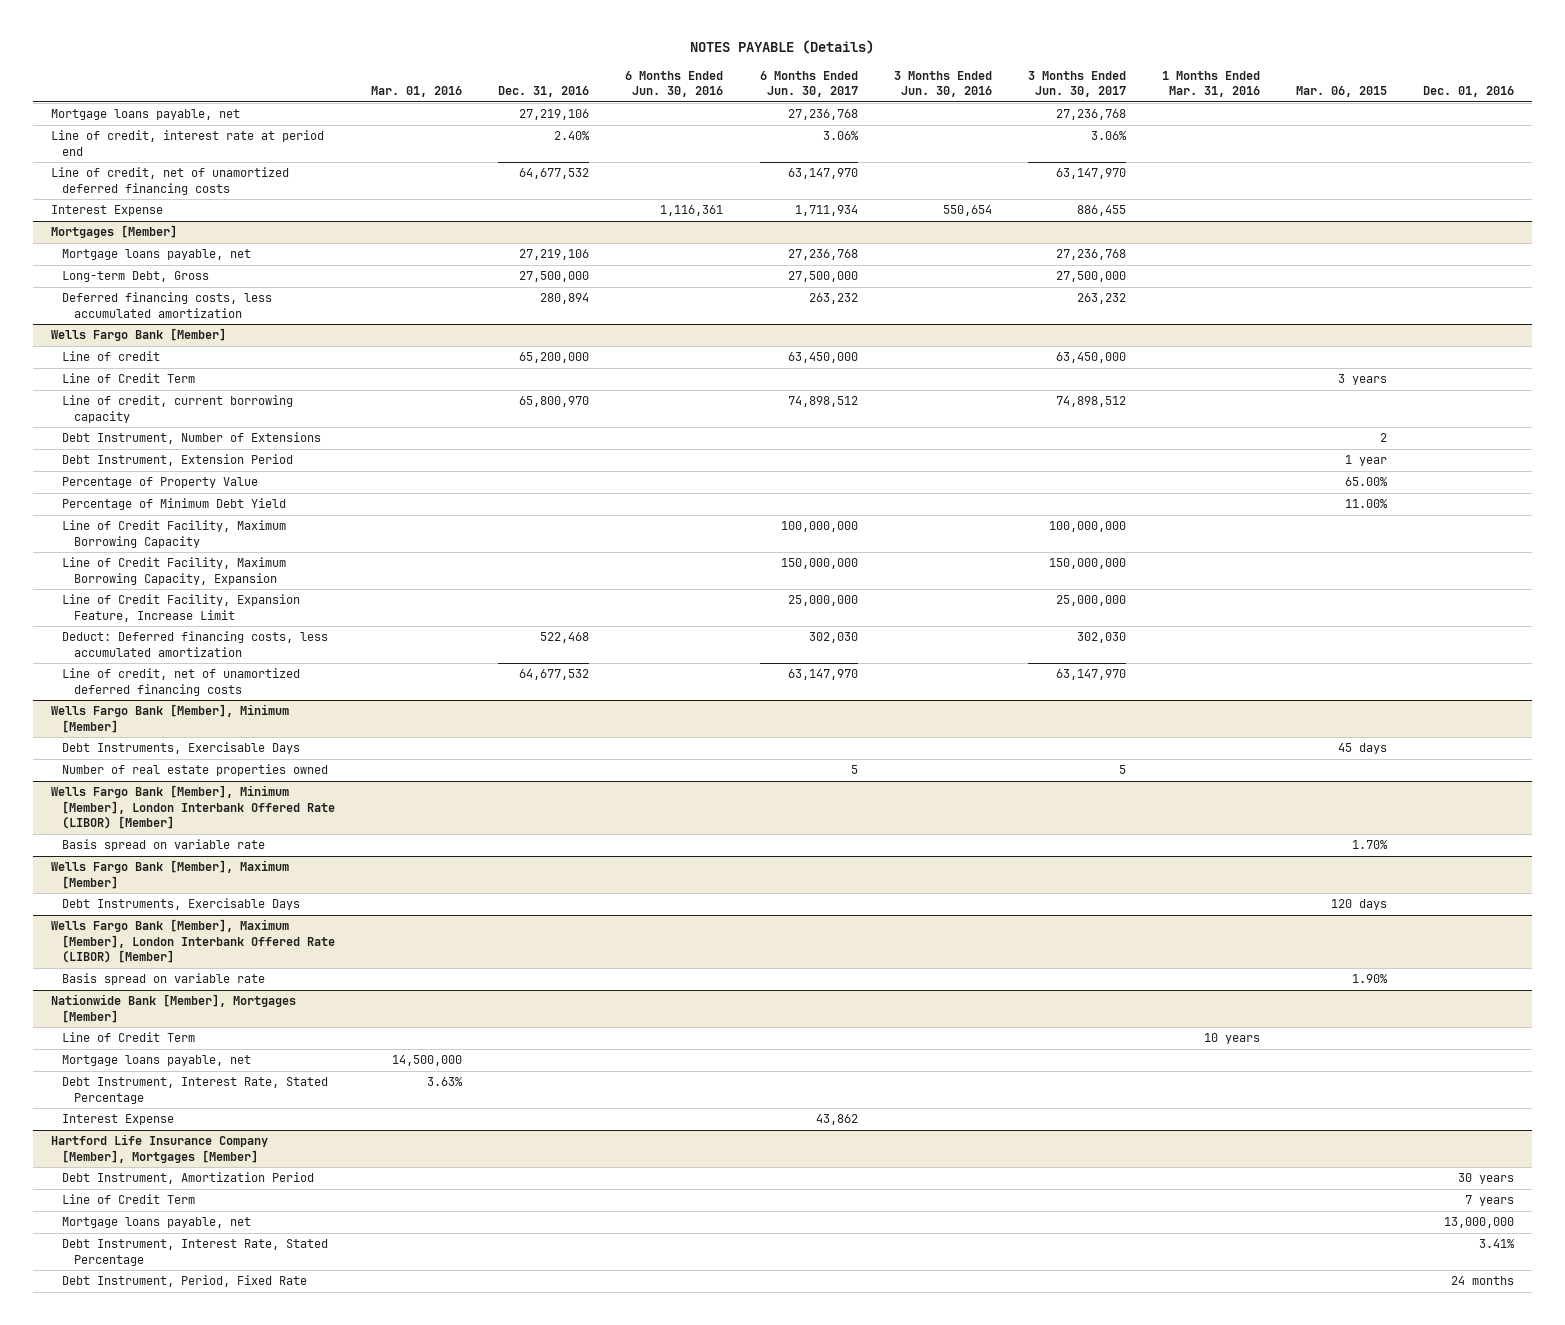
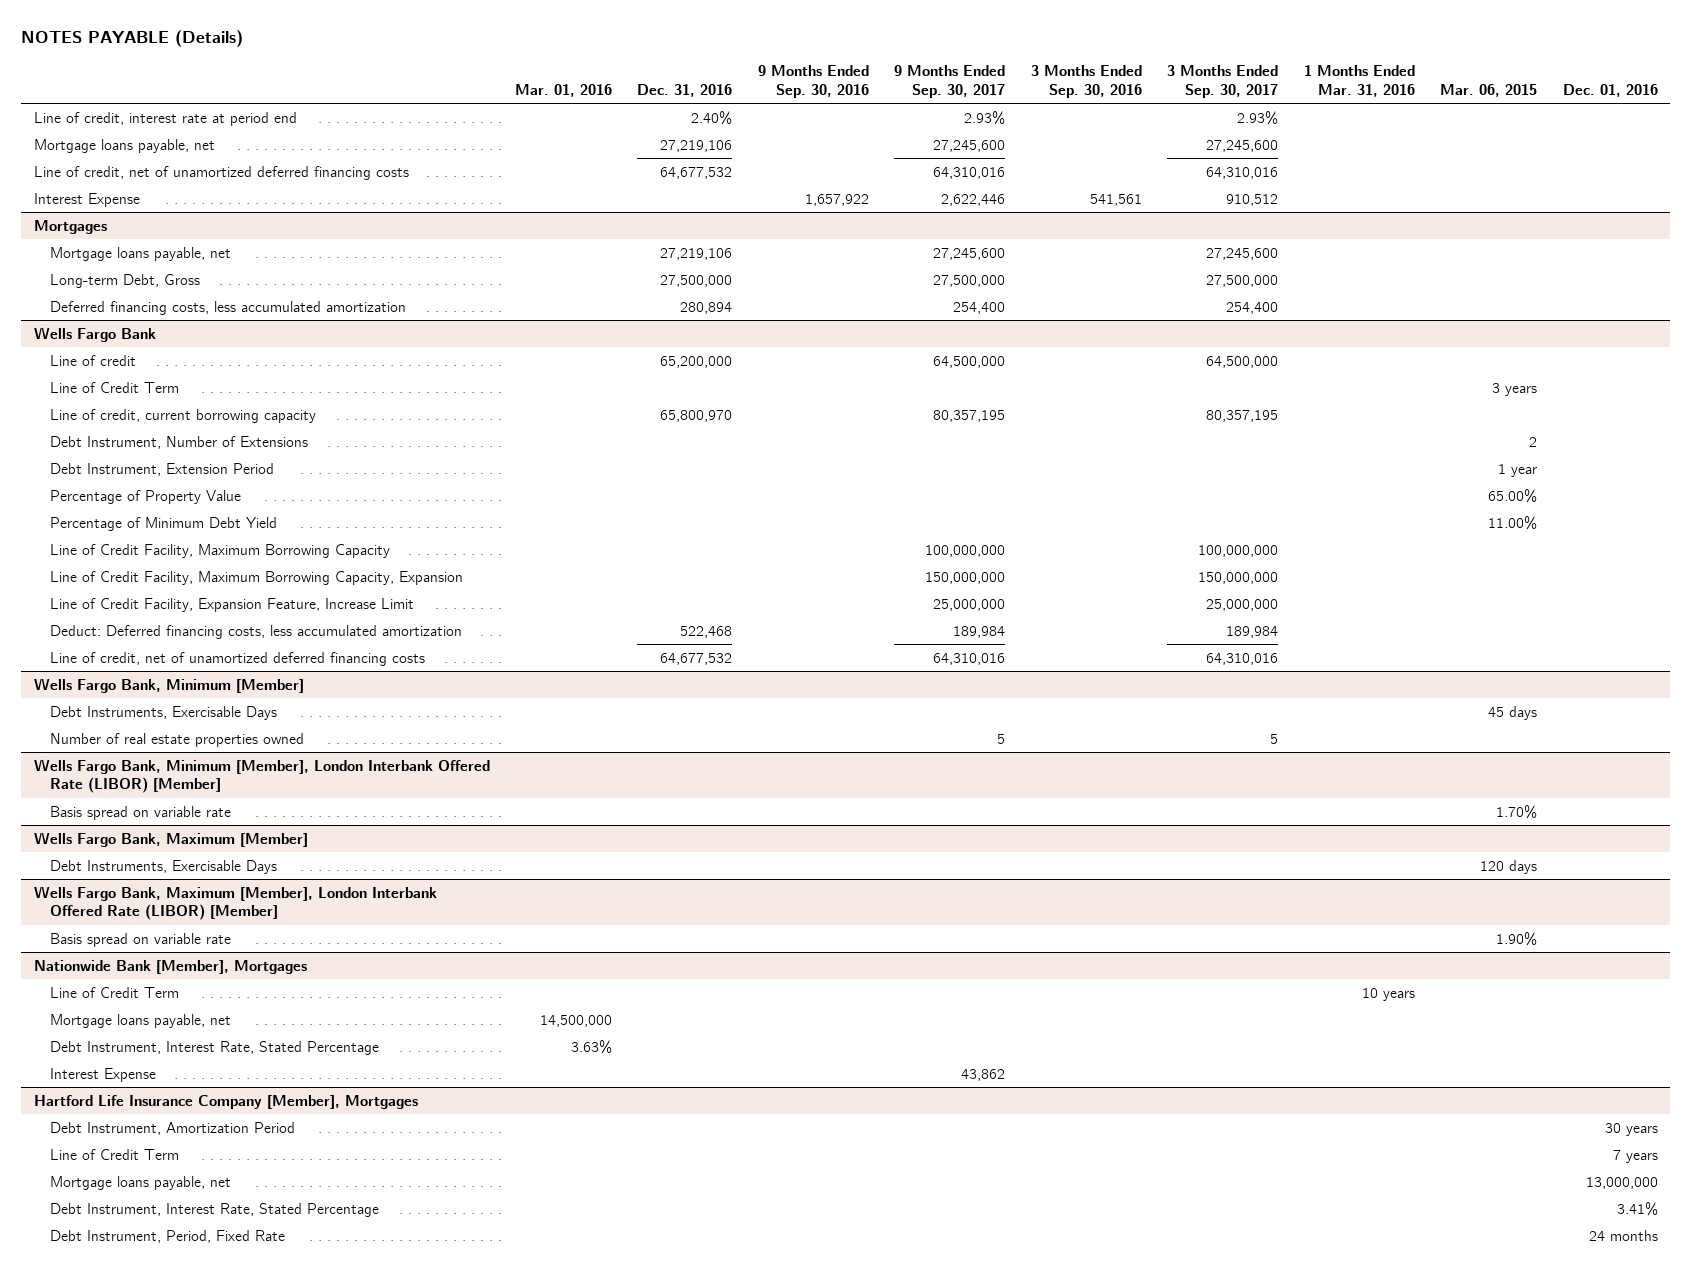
- | Mar. 01, 2016 | Dec. 31, 2016 | 6 Months Ended Jun. 30, 2016 | 6 Months Ended Jun. 30, 2017 | 3 Months Ended Jun. 30, 2016 | 3 Months Ended Jun. 30, 2017 | 1 Months Ended Mar. 31, 2016 | Mar. 06, 2015 | Dec. 01, 2016
+ | Mar. 01, 2016 | Dec. 31, 2016 | 9 Months Ended Sep. 30, 2016 | 9 Months Ended Sep. 30, 2017 | 3 Months Ended Sep. 30, 2016 | 3 Months Ended Sep. 30, 2017 | 1 Months Ended Mar. 31, 2016 | Mar. 06, 2015 | Dec. 01, 2016
moved down: Mortgage loans payable, net | | 27,219,106 | | 27,245,600 | | 27,245,600 | | |
- Mortgages [Member]
+ Mortgages
- Wells Fargo Bank [Member]
+ Wells Fargo Bank
- Wells Fargo Bank [Member], Minimum [Member]
+ Wells Fargo Bank, Minimum [Member]
- Wells Fargo Bank [Member], Minimum [Member], London Interbank Offered Rate (LIBOR) [Member]
+ Wells Fargo Bank, Minimum [Member], London Interbank Offered Rate (LIBOR) [Member]
- Wells Fargo Bank [Member], Maximum [Member]
+ Wells Fargo Bank, Maximum [Member]
- Wells Fargo Bank [Member], Maximum [Member], London Interbank Offered Rate (LIBOR) [Member]
+ Wells Fargo Bank, Maximum [Member], London Interbank Offered Rate (LIBOR) [Member]
- Nationwide Bank [Member], Mortgages [Member]
+ Nationwide Bank [Member], Mortgages
- Hartford Life Insurance Company [Member], Mortgages [Member]
+ Hartford Life Insurance Company [Member], Mortgages

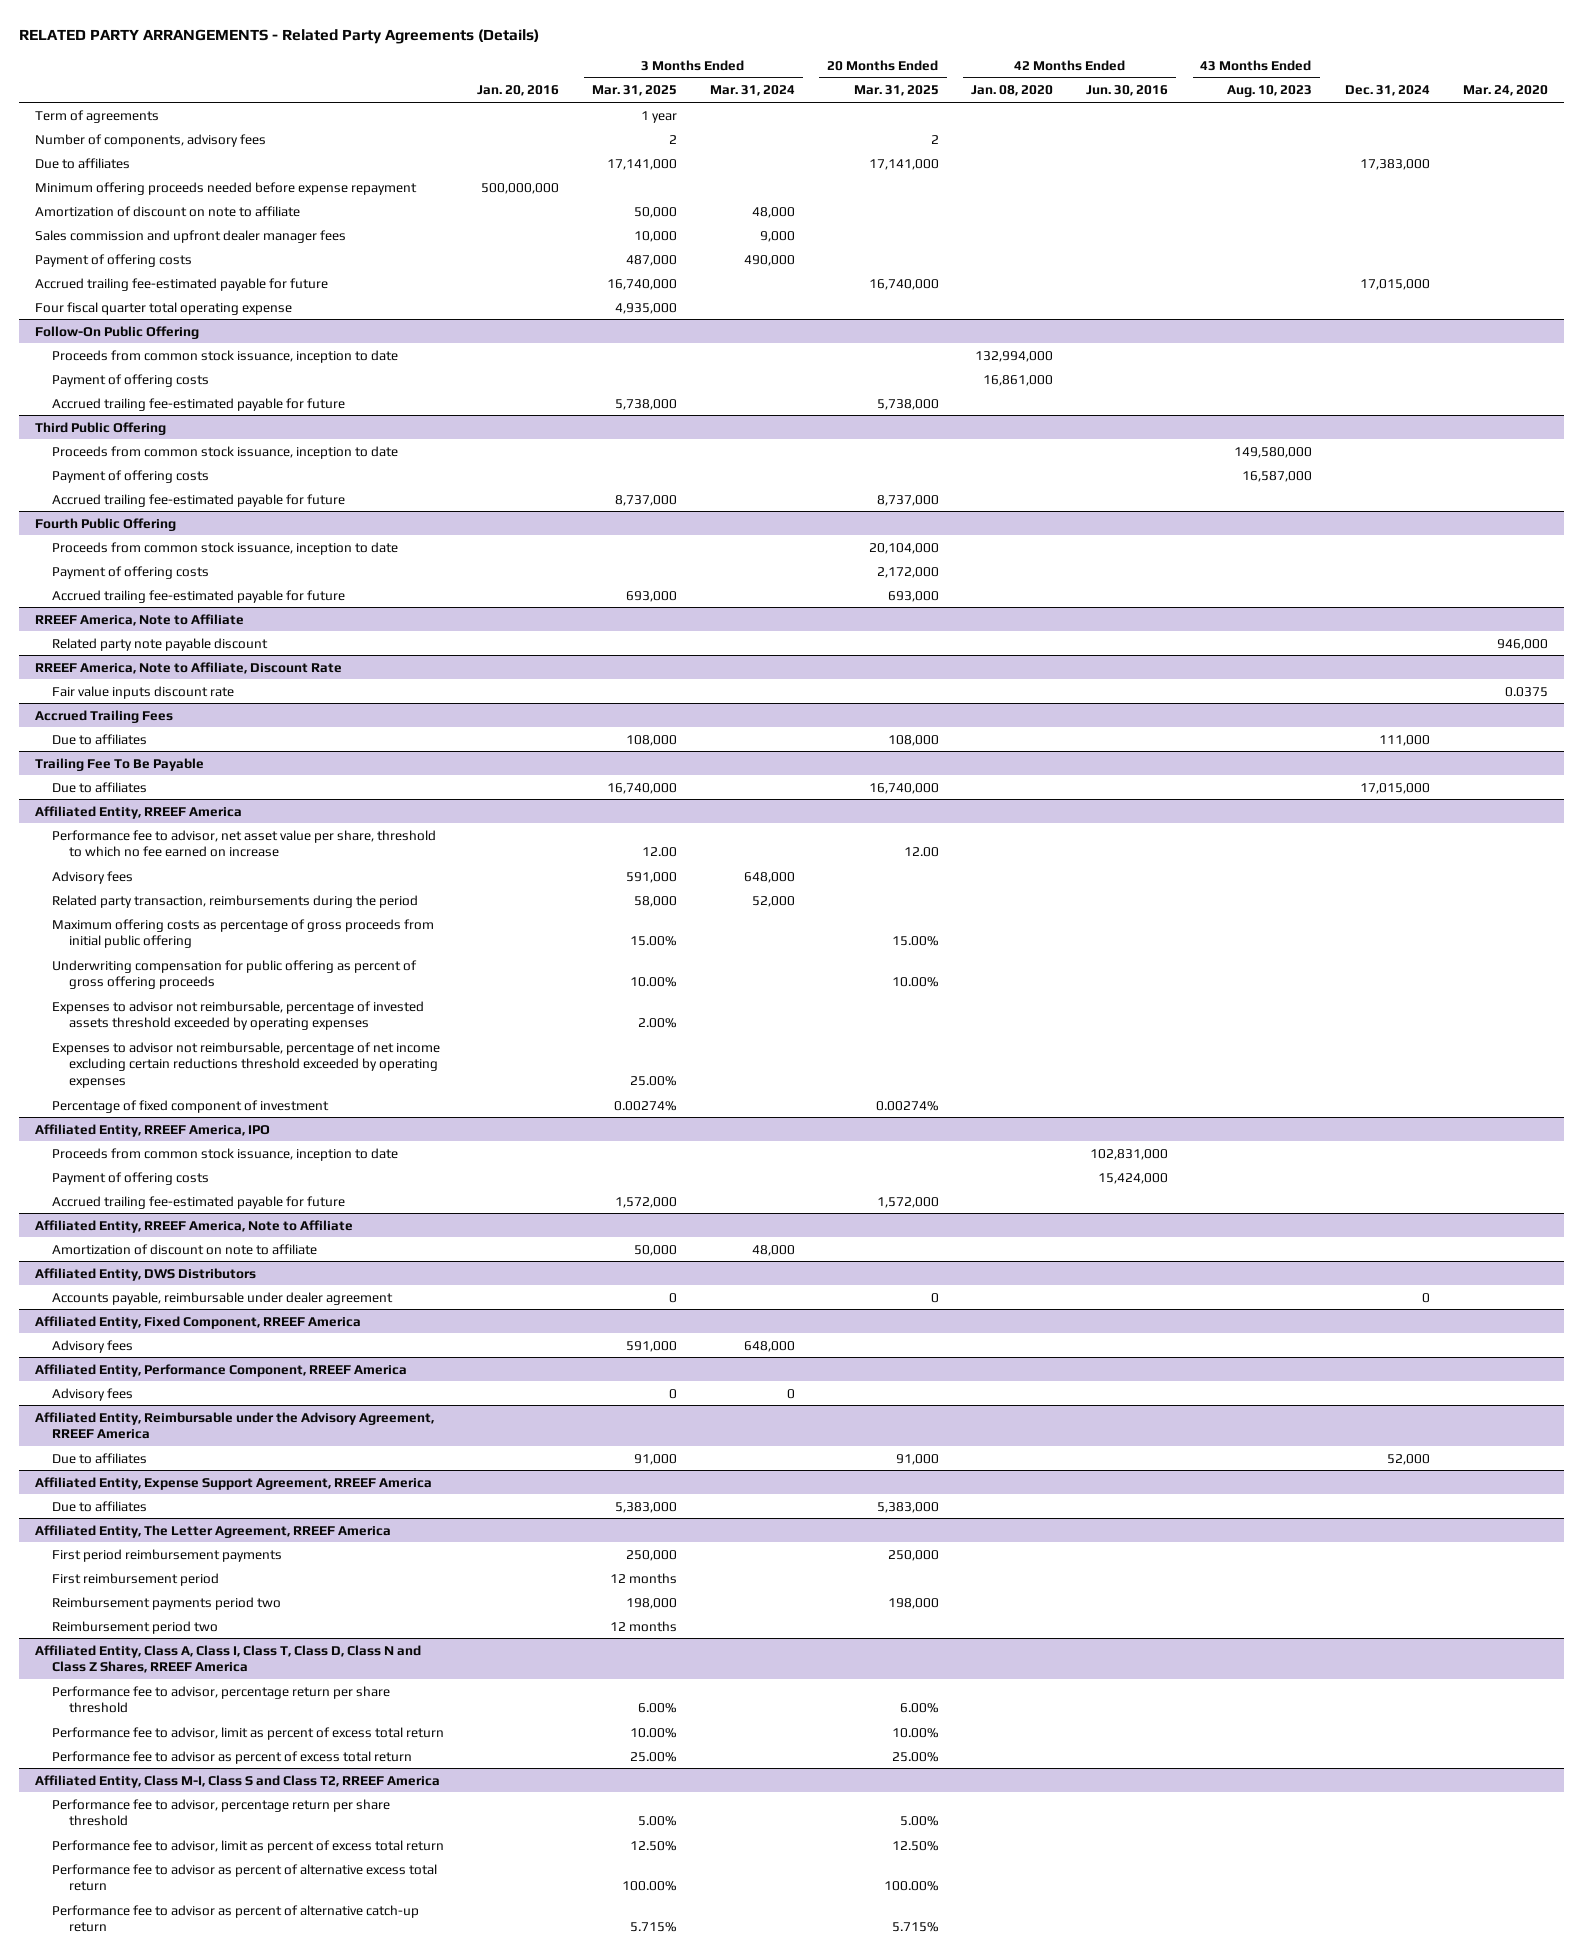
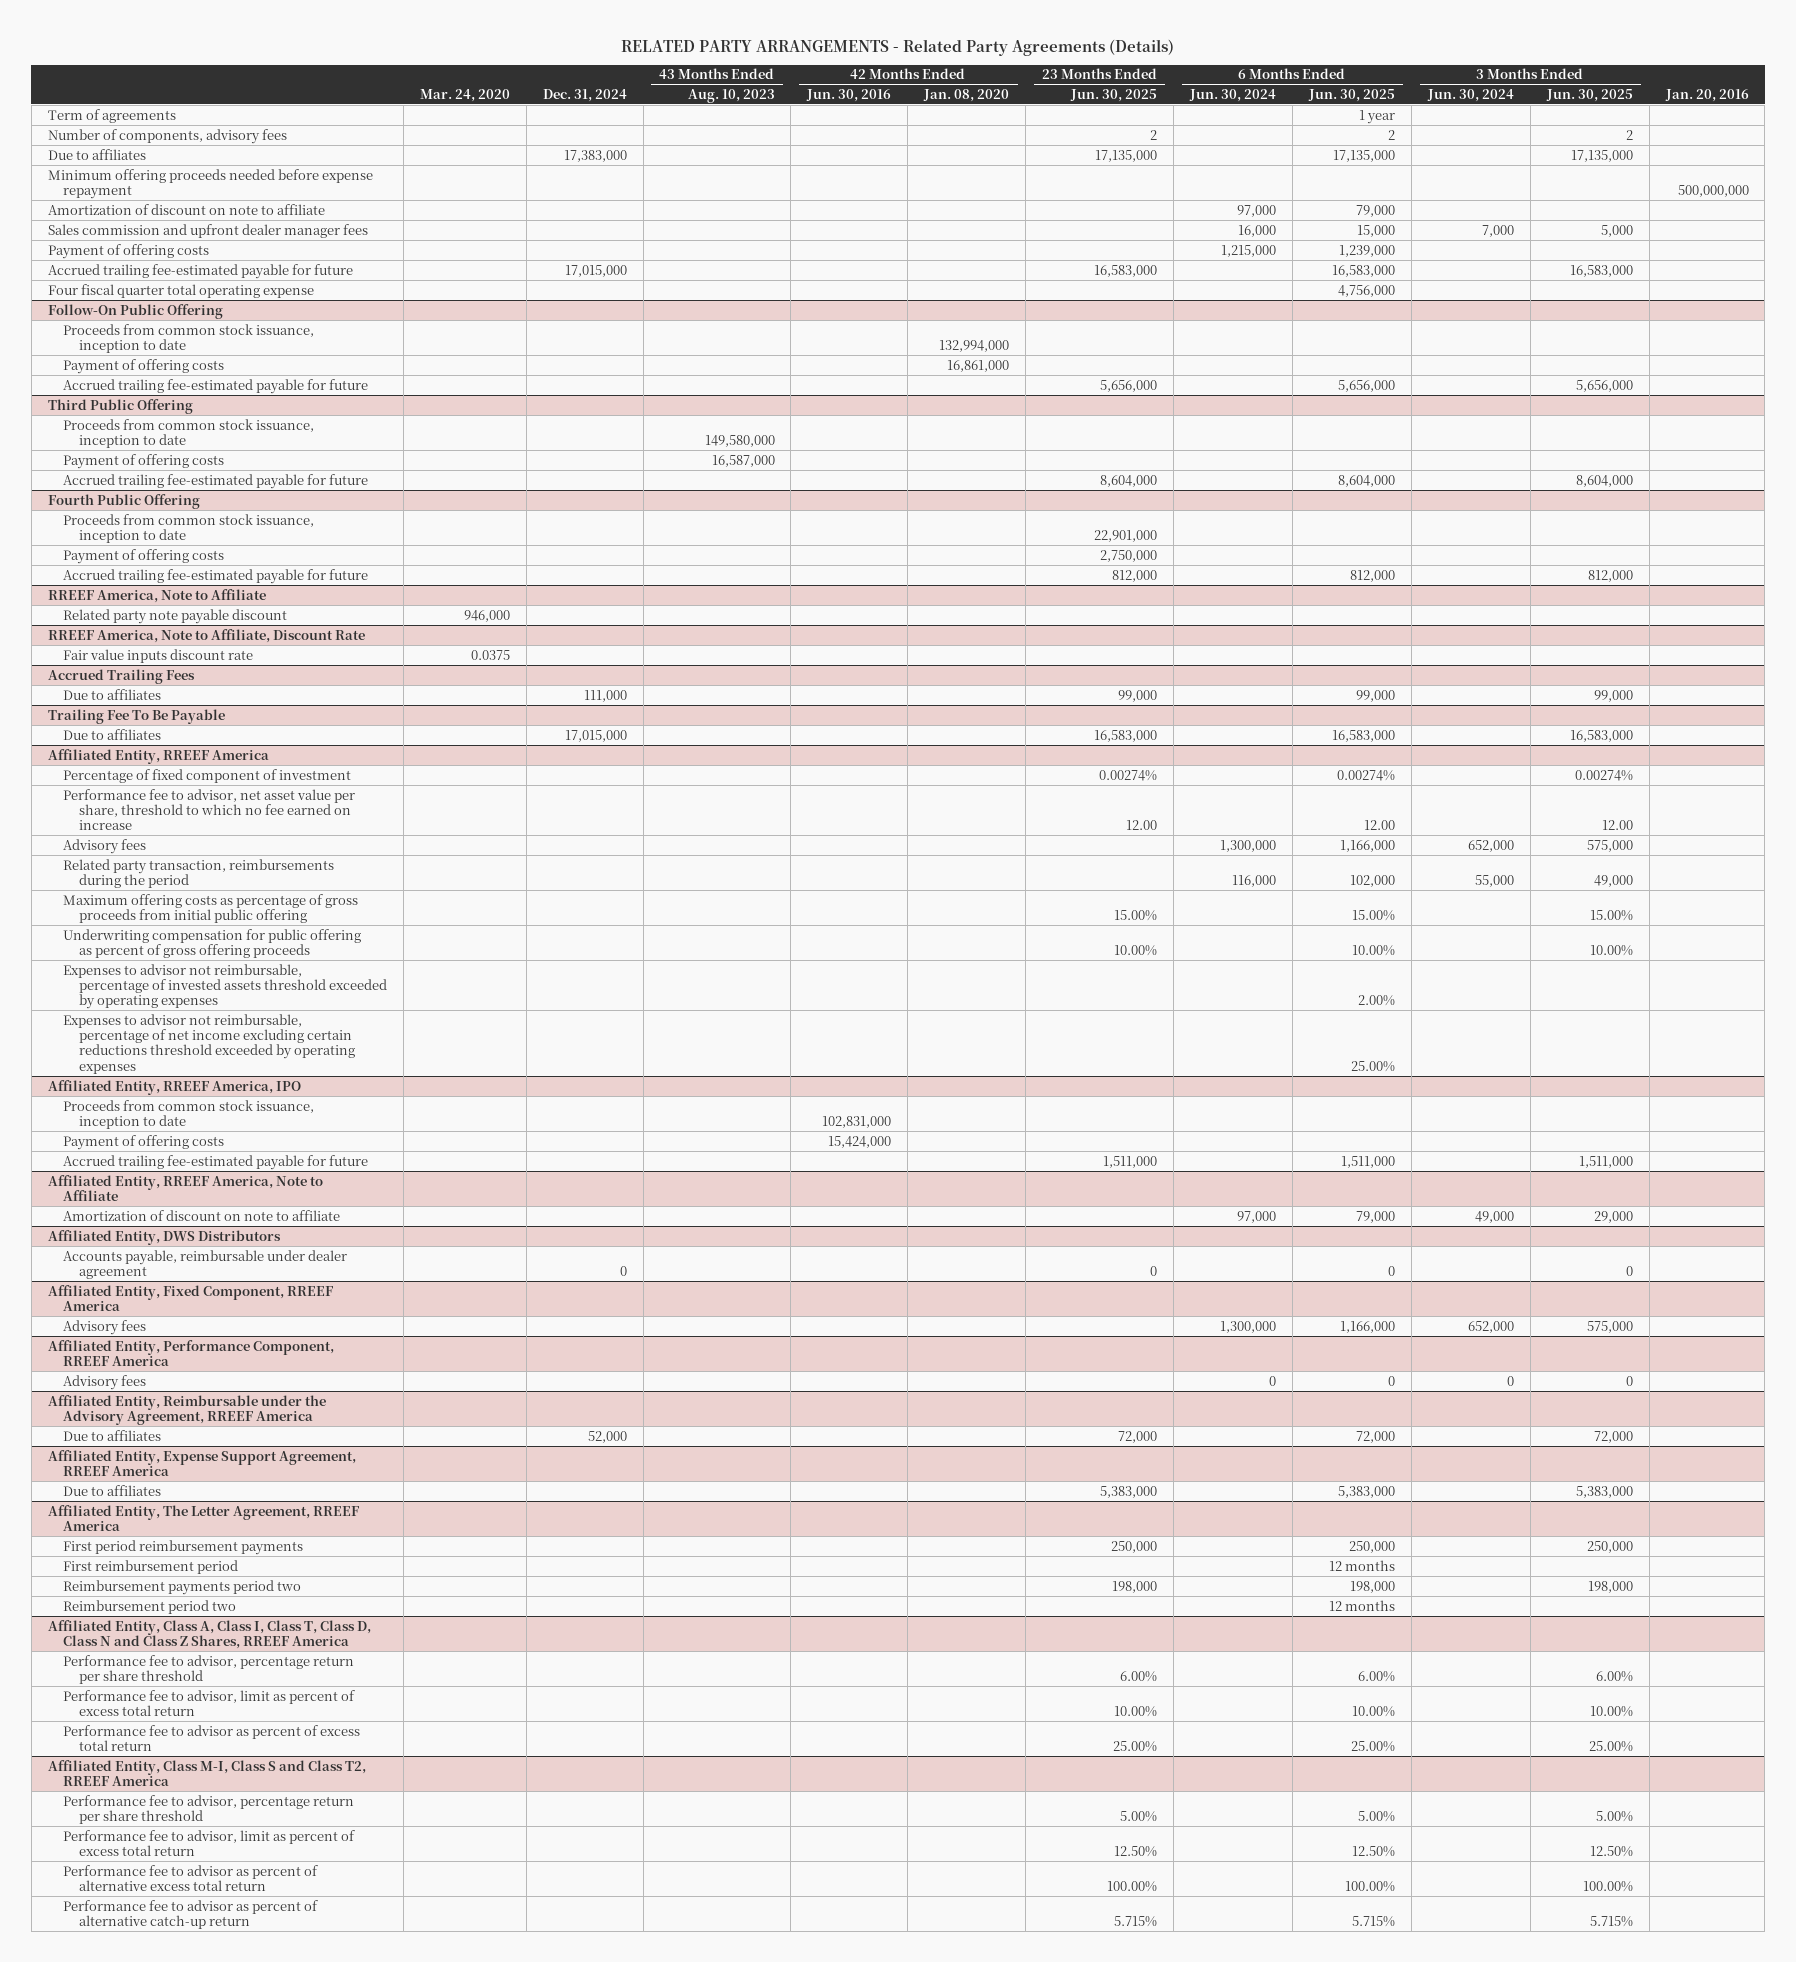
- | Jan. 20, 2016 | 3 Months Ended Mar. 31, 2025 | 3 Months Ended Mar. 31, 2024 | 20 Months Ended Mar. 31, 2025 | 42 Months Ended Jan. 08, 2020 | 42 Months Ended Jun. 30, 2016 | 43 Months Ended Aug. 10, 2023 | Dec. 31, 2024 | Mar. 24, 2020
+ | Mar. 24, 2020 | Dec. 31, 2024 | 43 Months Ended Aug. 10, 2023 | 42 Months Ended Jun. 30, 2016 | 42 Months Ended Jan. 08, 2020 | 23 Months Ended Jun. 30, 2025 | 6 Months Ended Jun. 30, 2024 | 6 Months Ended Jun. 30, 2025 | 3 Months Ended Jun. 30, 2024 | 3 Months Ended Jun. 30, 2025 | Jan. 20, 2016
@ Affiliated Entity, RREEF America
moved up: Percentage of fixed component of investment | | | | | | 0.00274% | | 0.00274% | | 0.00274% |

